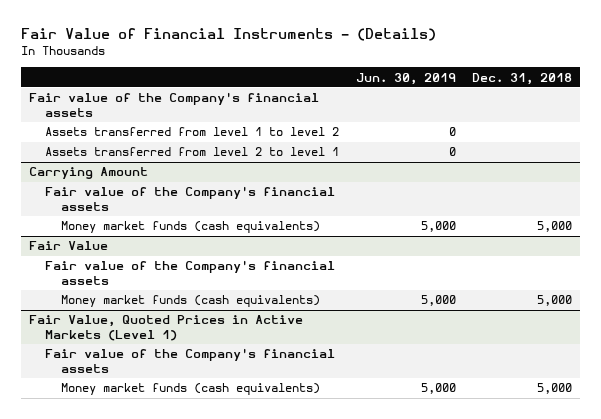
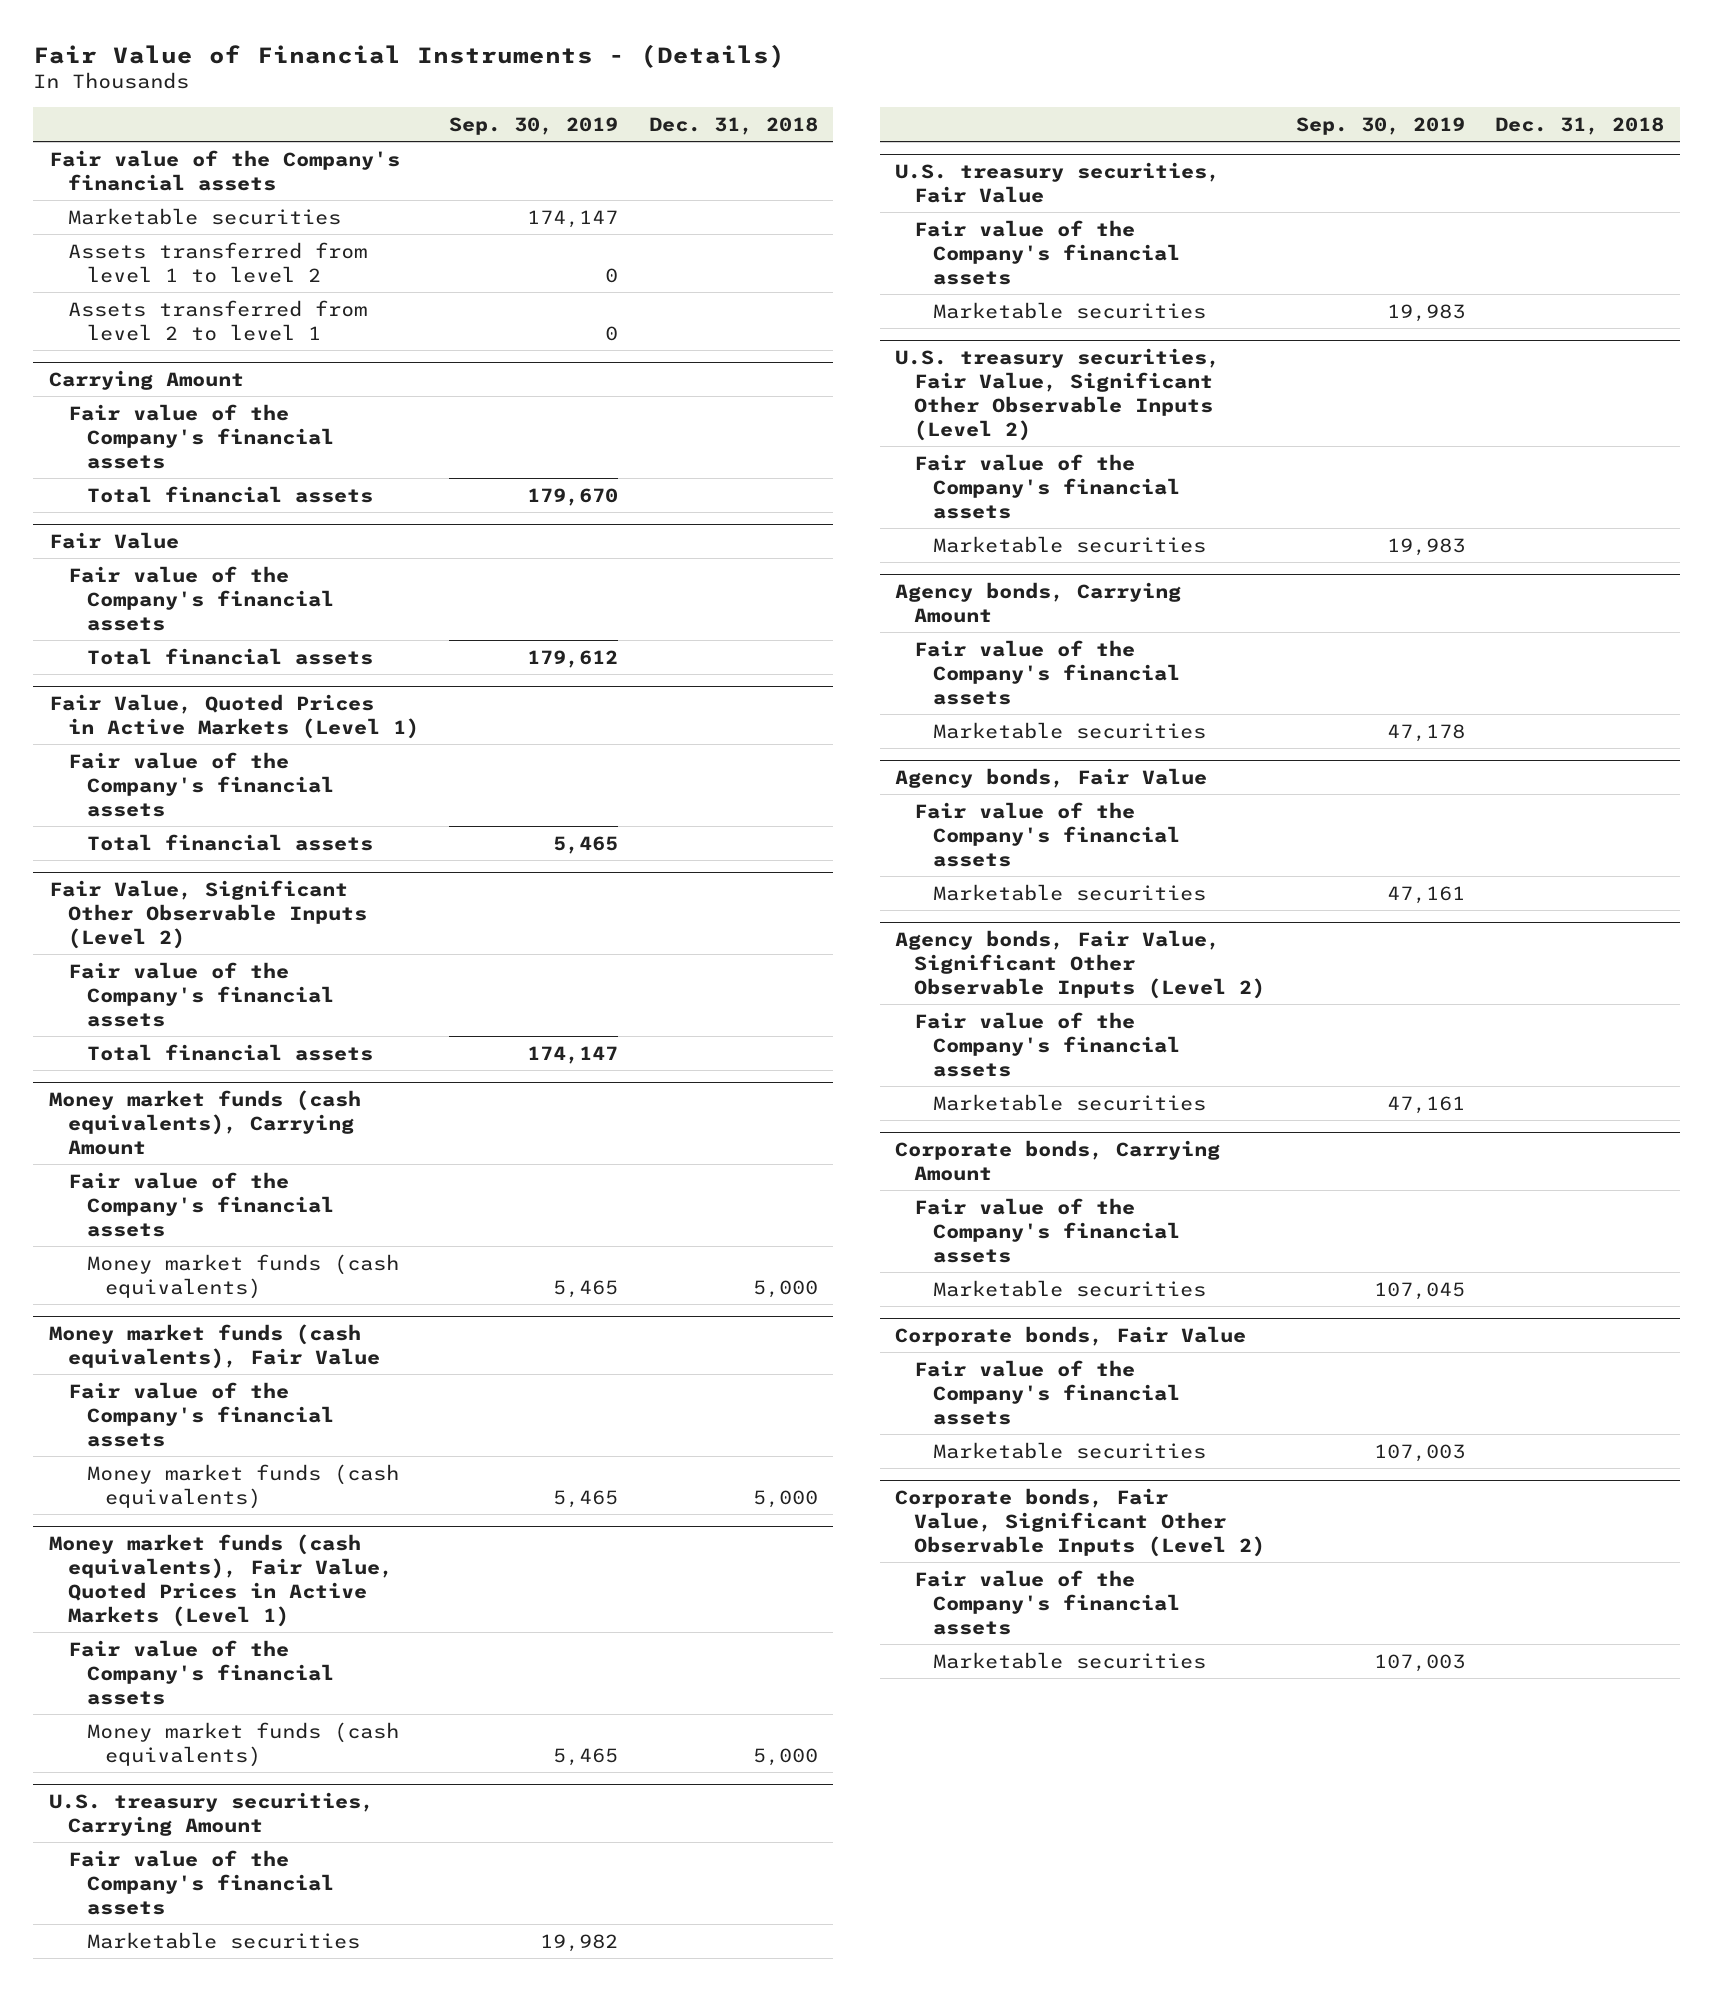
- | Jun. 30, 2019 | Dec. 31, 2018
+ | Sep. 30, 2019 | Dec. 31, 2018
+ Marketable securities | 174,147 |
@ Carrying Amount
- Money market funds (cash equivalents) | 5,000 | 5,000
+ Total financial assets | 179,670 |
@ Fair Value
- Money market funds (cash equivalents) | 5,000 | 5,000
+ Total financial assets | 179,612 |
@ Fair Value, Quoted Prices in Active Markets (Level 1)
- Money market funds (cash equivalents) | 5,000 | 5,000
+ Total financial assets | 5,465 |
+ Fair Value, Significant Other Observable Inputs (Level 2)
+ Fair value of the Company's financial assets
+ Total financial assets | 174,147 |
+ Money market funds (cash equivalents), Carrying Amount
+ Fair value of the Company's financial assets
+ Money market funds (cash equivalents) | 5,465 | 5,000
+ Money market funds (cash equivalents), Fair Value
+ Fair value of the Company's financial assets
+ Money market funds (cash equivalents) | 5,465 | 5,000
+ Money market funds (cash equivalents), Fair Value, Quoted Prices in Active Markets (Level 1)
+ Fair value of the Company's financial assets
+ Money market funds (cash equivalents) | 5,465 | 5,000
+ U.S. treasury securities, Carrying Amount
+ Fair value of the Company's financial assets
+ Marketable securities | 19,982 |
+ U.S. treasury securities, Fair Value
+ Fair value of the Company's financial assets
+ Marketable securities | 19,983 |
+ U.S. treasury securities, Fair Value, Significant Other Observable Inputs (Level 2)
+ Fair value of the Company's financial assets
+ Marketable securities | 19,983 |
+ Agency bonds, Carrying Amount
+ Fair value of the Company's financial assets
+ Marketable securities | 47,178 |
+ Agency bonds, Fair Value
+ Fair value of the Company's financial assets
+ Marketable securities | 47,161 |
+ Agency bonds, Fair Value, Significant Other Observable Inputs (Level 2)
+ Fair value of the Company's financial assets
+ Marketable securities | 47,161 |
+ Corporate bonds, Carrying Amount
+ Fair value of the Company's financial assets
+ Marketable securities | 107,045 |
+ Corporate bonds, Fair Value
+ Fair value of the Company's financial assets
+ Marketable securities | 107,003 |
+ Corporate bonds, Fair Value, Significant Other Observable Inputs (Level 2)
+ Fair value of the Company's financial assets
+ Marketable securities | 107,003 |

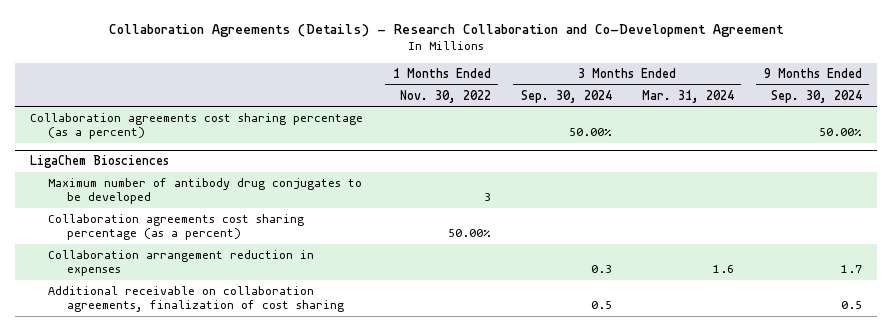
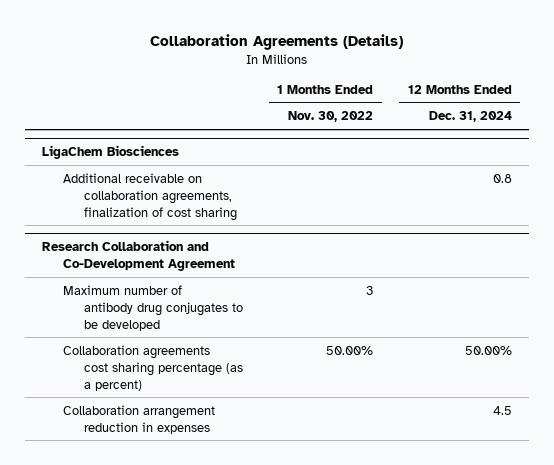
- Collaboration Agreements (Details) - Research Collaboration and Co-Development Agreement
+ Collaboration Agreements (Details)
- | 1 Months Ended Nov. 30, 2022 | 3 Months Ended Sep. 30, 2024 | 3 Months Ended Mar. 31, 2024 | 9 Months Ended Sep. 30, 2024
+ | 1 Months Ended Nov. 30, 2022 | 12 Months Ended Dec. 31, 2024
- Collaboration agreements cost sharing percentage (as a percent) | | 50.00% | | 50.00%
@ LigaChem Biosciences
- Maximum number of antibody drug conjugates to be developed | 3 | | |
- Collaboration agreements cost sharing percentage (as a percent) | 50.00% | | |
- Collaboration arrangement reduction in expenses | | 0.3 | 1.6 | 1.7
+ Research Collaboration and Co-Development Agreement
+ Maximum number of antibody drug conjugates to be developed | 3 |
+ Collaboration agreements cost sharing percentage (as a percent) | 50.00% | 50.00%
+ Collaboration arrangement reduction in expenses | | 4.5

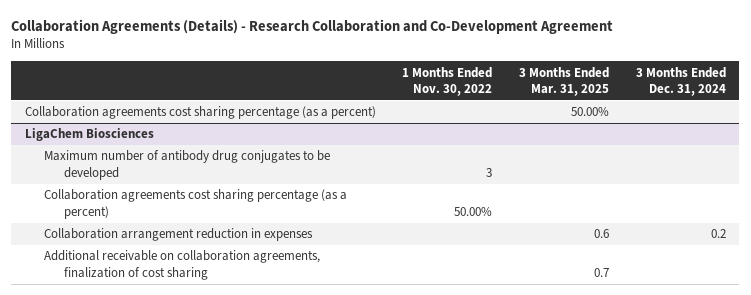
- Collaboration Agreements (Details)
+ Collaboration Agreements (Details) - Research Collaboration and Co-Development Agreement
- | 1 Months Ended Nov. 30, 2022 | 12 Months Ended Dec. 31, 2024
+ | 1 Months Ended Nov. 30, 2022 | 3 Months Ended Mar. 31, 2025 | 3 Months Ended Dec. 31, 2024
+ Collaboration agreements cost sharing percentage (as a percent) | | 50.00% |
@ LigaChem Biosciences
+ Maximum number of antibody drug conjugates to be developed | 3 | |
+ Collaboration agreements cost sharing percentage (as a percent) | 50.00% | |
+ Collaboration arrangement reduction in expenses | | 0.6 | 0.2
- Research Collaboration and Co-Development Agreement
- Maximum number of antibody drug conjugates to be developed | 3 |
- Collaboration agreements cost sharing percentage (as a percent) | 50.00% | 50.00%
- Collaboration arrangement reduction in expenses | | 4.5

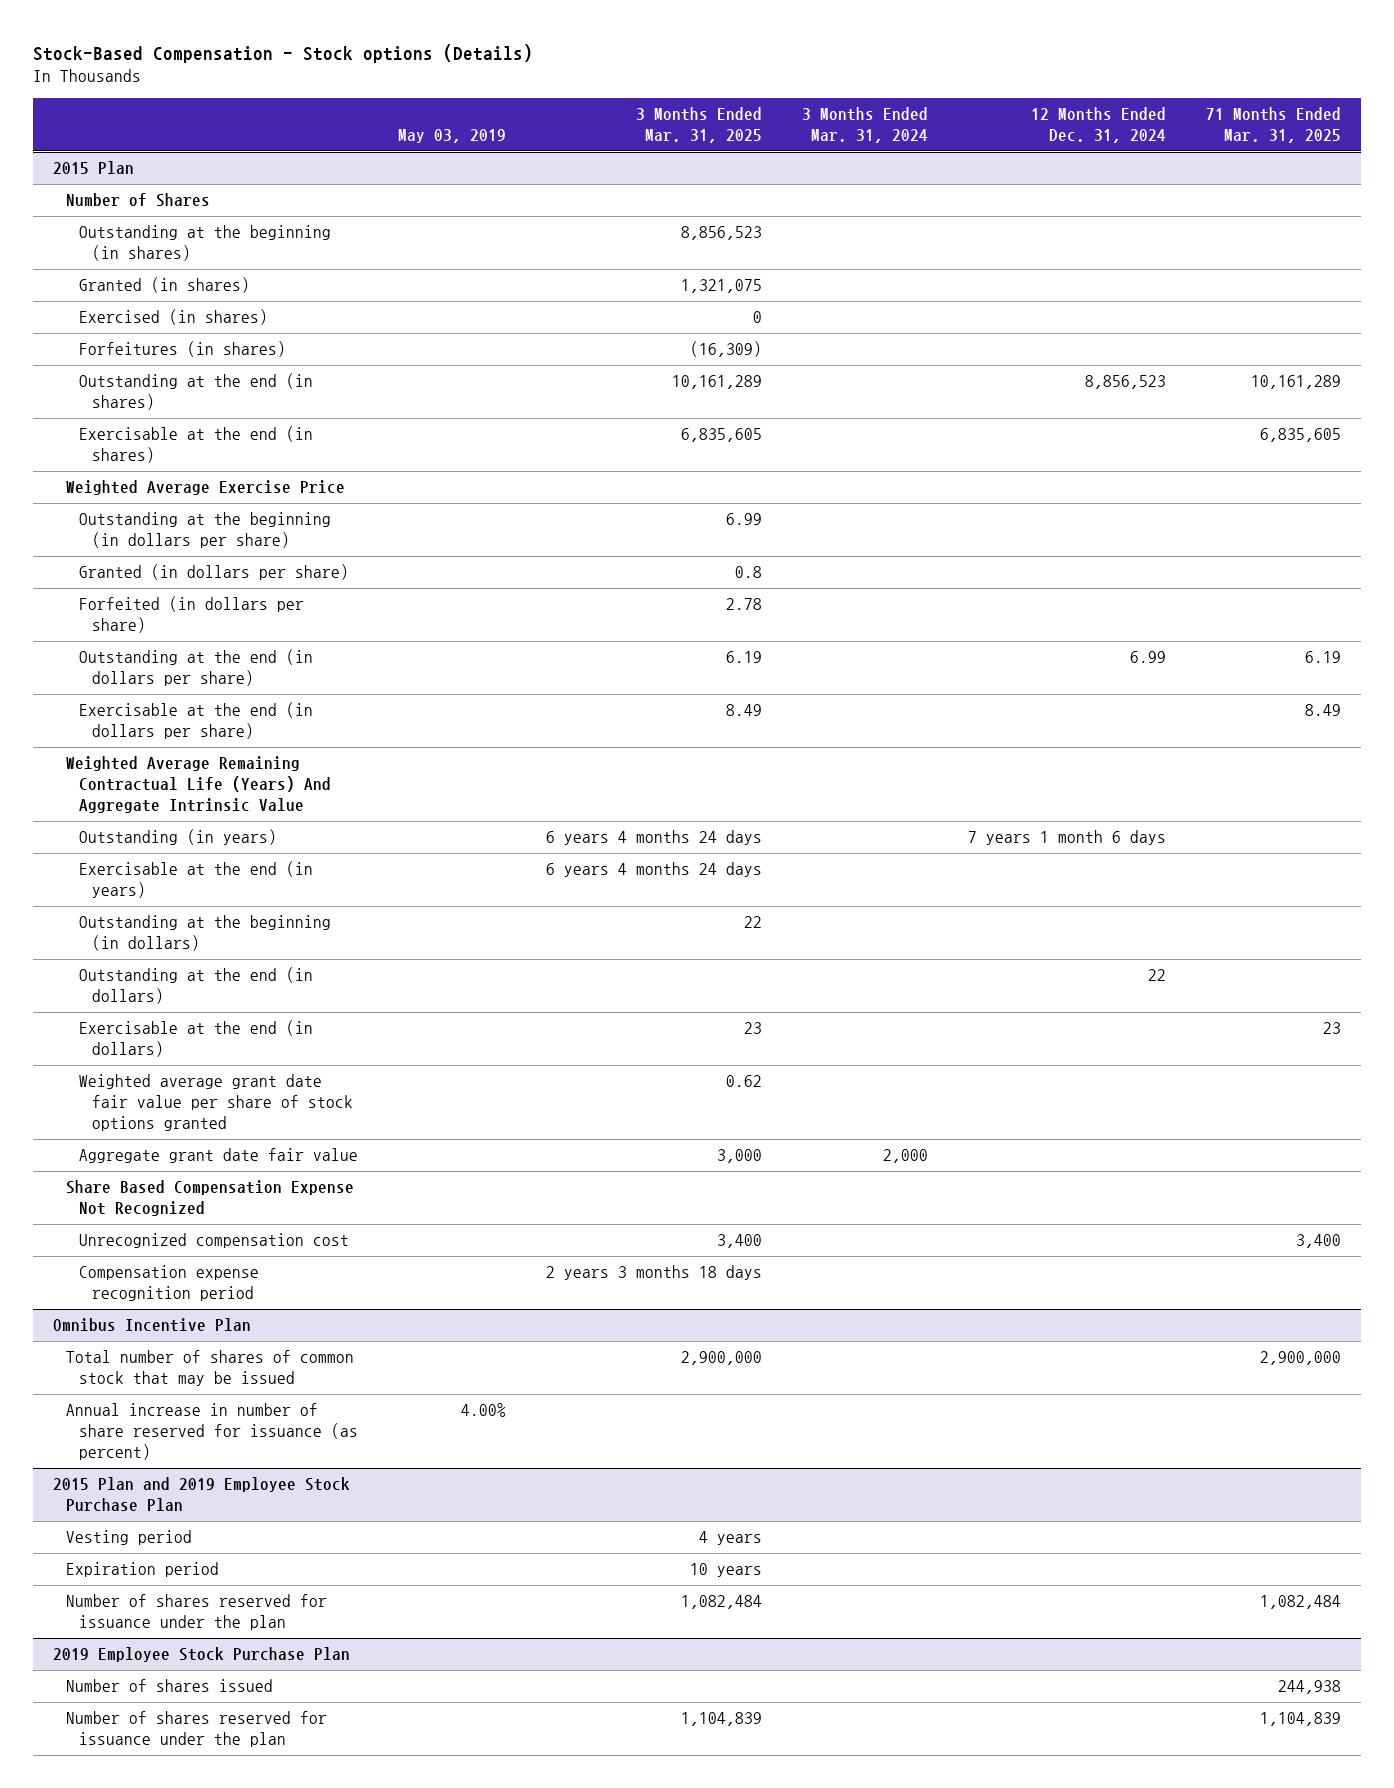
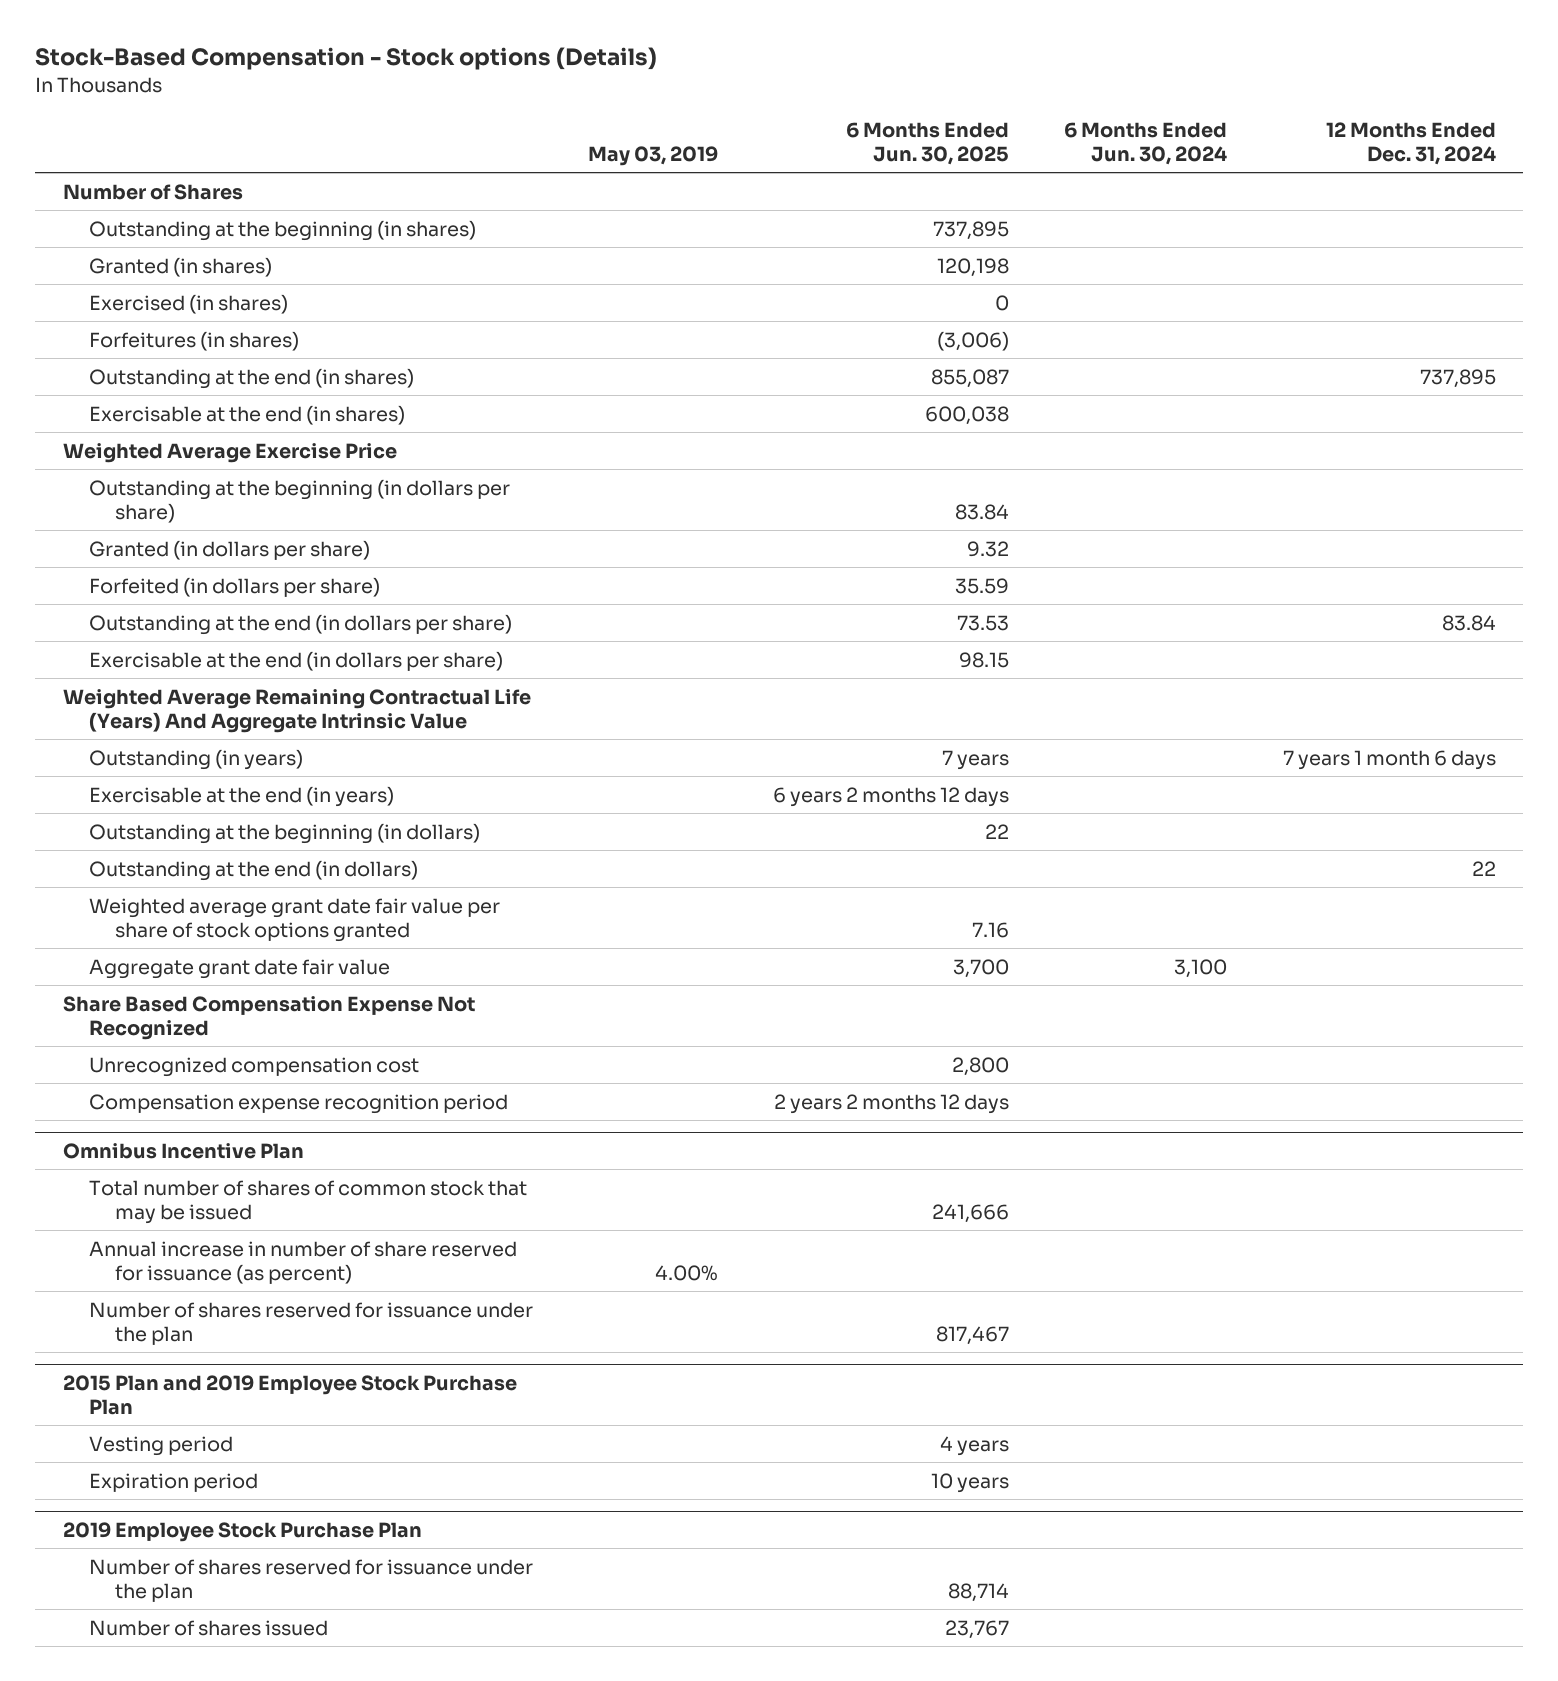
- | May 03, 2019 | 3 Months Ended Mar. 31, 2025 | 3 Months Ended Mar. 31, 2024 | 12 Months Ended Dec. 31, 2024 | 71 Months Ended Mar. 31, 2025
+ | May 03, 2019 | 6 Months Ended Jun. 30, 2025 | 6 Months Ended Jun. 30, 2024 | 12 Months Ended Dec. 31, 2024
- 2015 Plan
- Outstanding at the end (in shares) | | 10,161,289 | | 8,856,523 | 10,161,289
+ Outstanding at the end (in shares) | | 855,087 | | 737,895
- Outstanding at the end (in dollars per share) | | 6.19 | | 6.99 | 6.19
+ Outstanding at the end (in dollars per share) | | 73.53 | | 83.84
- Exercisable at the end (in dollars) | | 23 | | | 23
@ Omnibus Incentive Plan
+ Number of shares reserved for issuance under the plan | | 817,467 | |
@ 2015 Plan and 2019 Employee Stock Purchase Plan
- Number of shares reserved for issuance under the plan | | 1,082,484 | | | 1,082,484
@ 2019 Employee Stock Purchase Plan
moved down: Number of shares issued | | 23,767 | |

